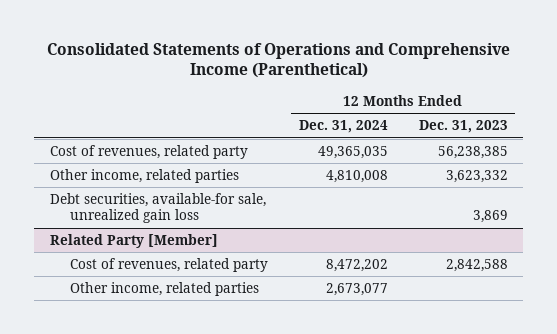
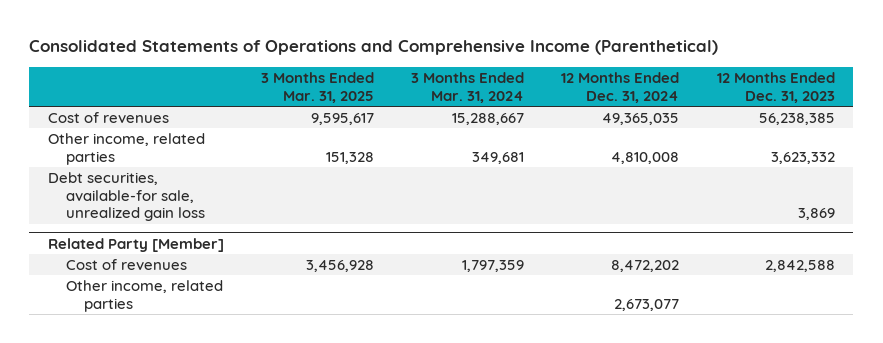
- | 12 Months Ended Dec. 31, 2024 | 12 Months Ended Dec. 31, 2023
+ | 3 Months Ended Mar. 31, 2025 | 3 Months Ended Mar. 31, 2024 | 12 Months Ended Dec. 31, 2024 | 12 Months Ended Dec. 31, 2023
- Cost of revenues, related party | 49,365,035 | 56,238,385
+ Cost of revenues | 9,595,617 | 15,288,667 | 49,365,035 | 56,238,385
@ Related Party [Member]
- Cost of revenues, related party | 8,472,202 | 2,842,588
+ Cost of revenues | 3,456,928 | 1,797,359 | 8,472,202 | 2,842,588

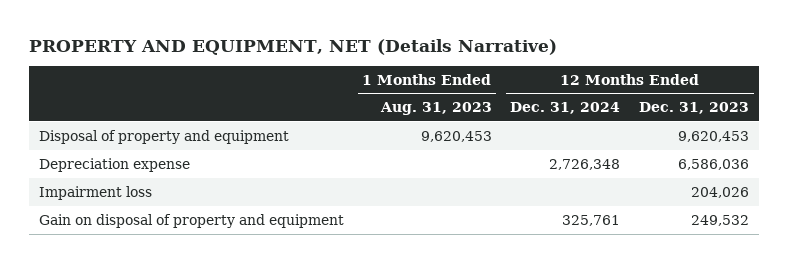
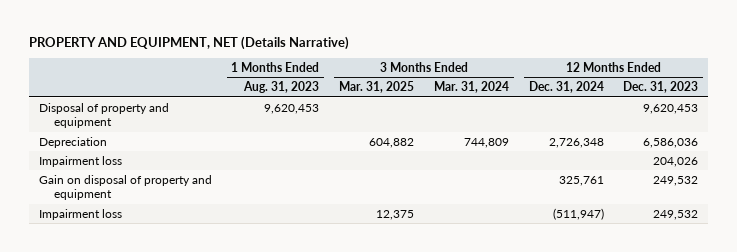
- | 1 Months Ended Aug. 31, 2023 | 12 Months Ended Dec. 31, 2024 | 12 Months Ended Dec. 31, 2023
+ | 1 Months Ended Aug. 31, 2023 | 3 Months Ended Mar. 31, 2025 | 3 Months Ended Mar. 31, 2024 | 12 Months Ended Dec. 31, 2024 | 12 Months Ended Dec. 31, 2023
- Depreciation expense | | 2,726,348 | 6,586,036
+ Depreciation | | 604,882 | 744,809 | 2,726,348 | 6,586,036
+ Impairment loss | | 12,375 | | (511,947) | 249,532

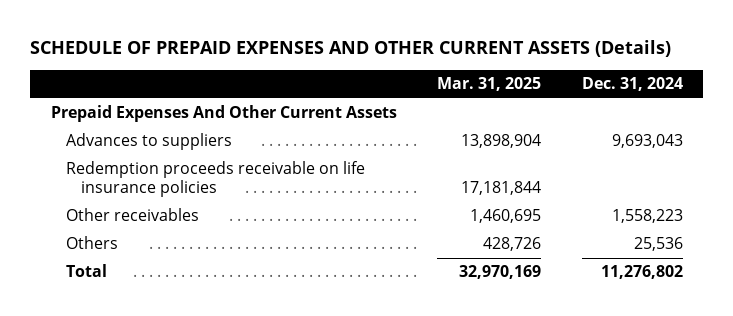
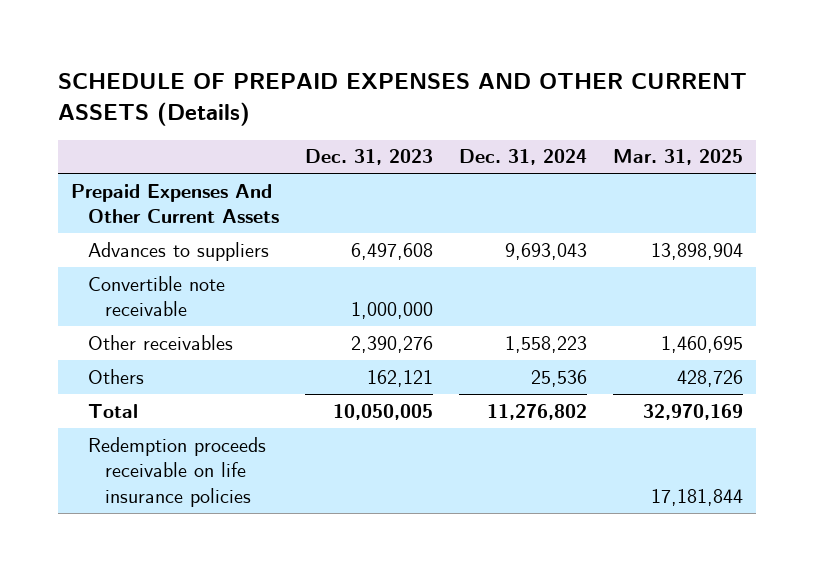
- | Mar. 31, 2025 | Dec. 31, 2024
+ | Dec. 31, 2023 | Dec. 31, 2024 | Mar. 31, 2025
+ Convertible note receivable | 1,000,000 | |
moved down: Redemption proceeds receivable on life insurance policies | | | 17,181,844

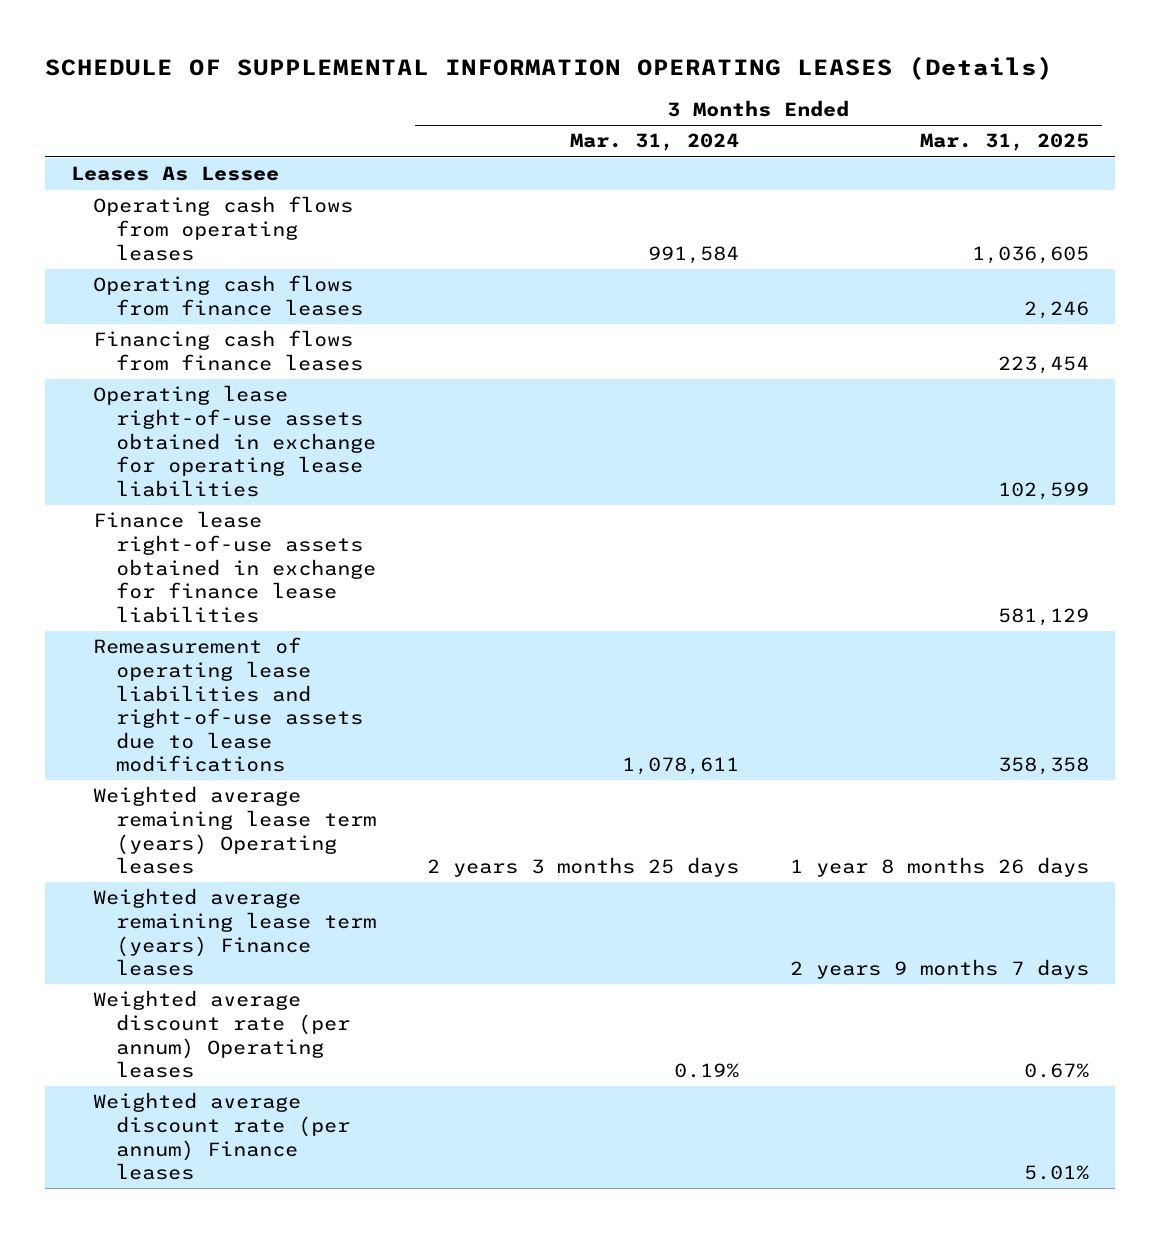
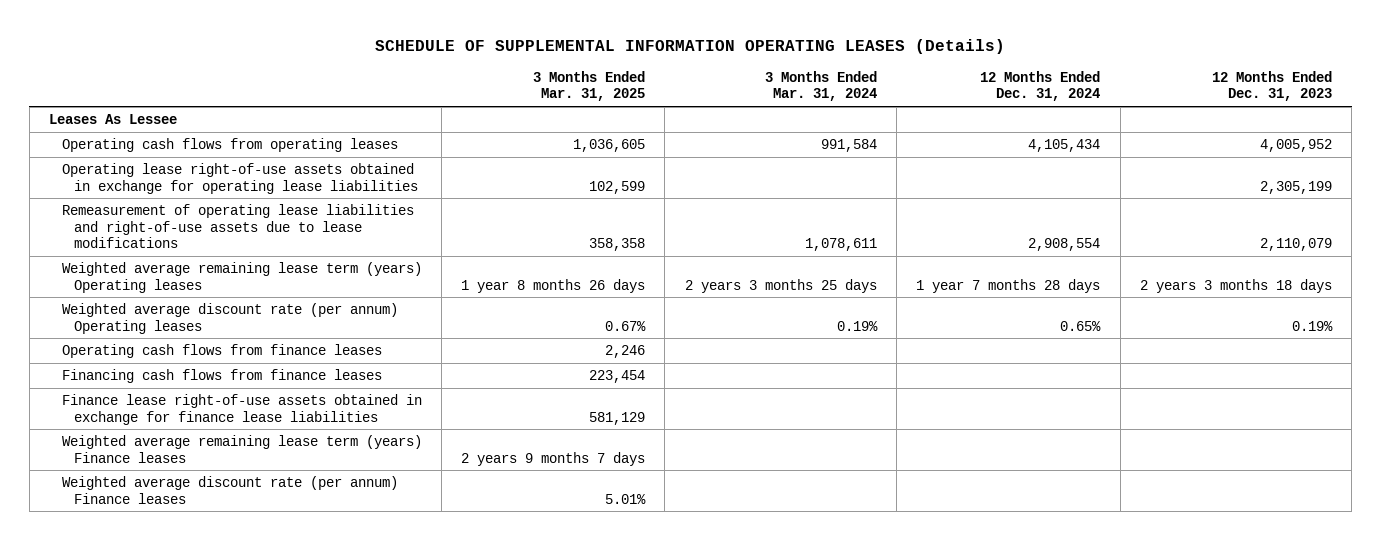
- | 3 Months Ended Mar. 31, 2024 | 3 Months Ended Mar. 31, 2025
+ | 3 Months Ended Mar. 31, 2025 | 3 Months Ended Mar. 31, 2024 | 12 Months Ended Dec. 31, 2024 | 12 Months Ended Dec. 31, 2023
moved down: Operating cash flows from finance leases | 2,246 | | |
moved down: Financing cash flows from finance leases | 223,454 | | |
moved down: Finance lease right-of-use assets obtained in exchange for finance lease liabilities | 581,129 | | |
moved down: Weighted average remaining lease term (years) Finance leases | 2 years 9 months 7 days | | |

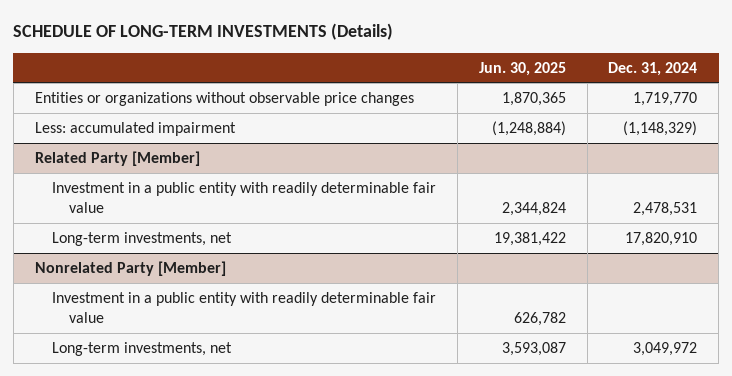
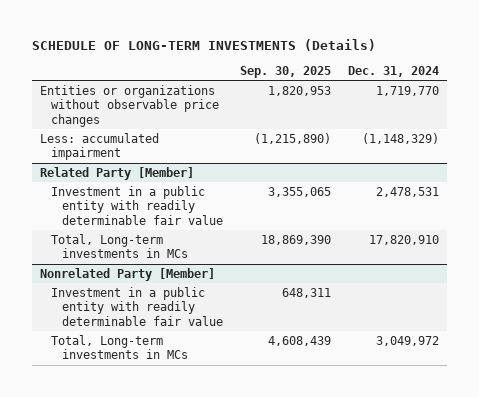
- | Jun. 30, 2025 | Dec. 31, 2024
+ | Sep. 30, 2025 | Dec. 31, 2024
@ Related Party [Member]
- Long-term investments, net | 19,381,422 | 17,820,910
+ Total, Long-term investments in MCs | 18,869,390 | 17,820,910
@ Nonrelated Party [Member]
- Long-term investments, net | 3,593,087 | 3,049,972
+ Total, Long-term investments in MCs | 4,608,439 | 3,049,972

